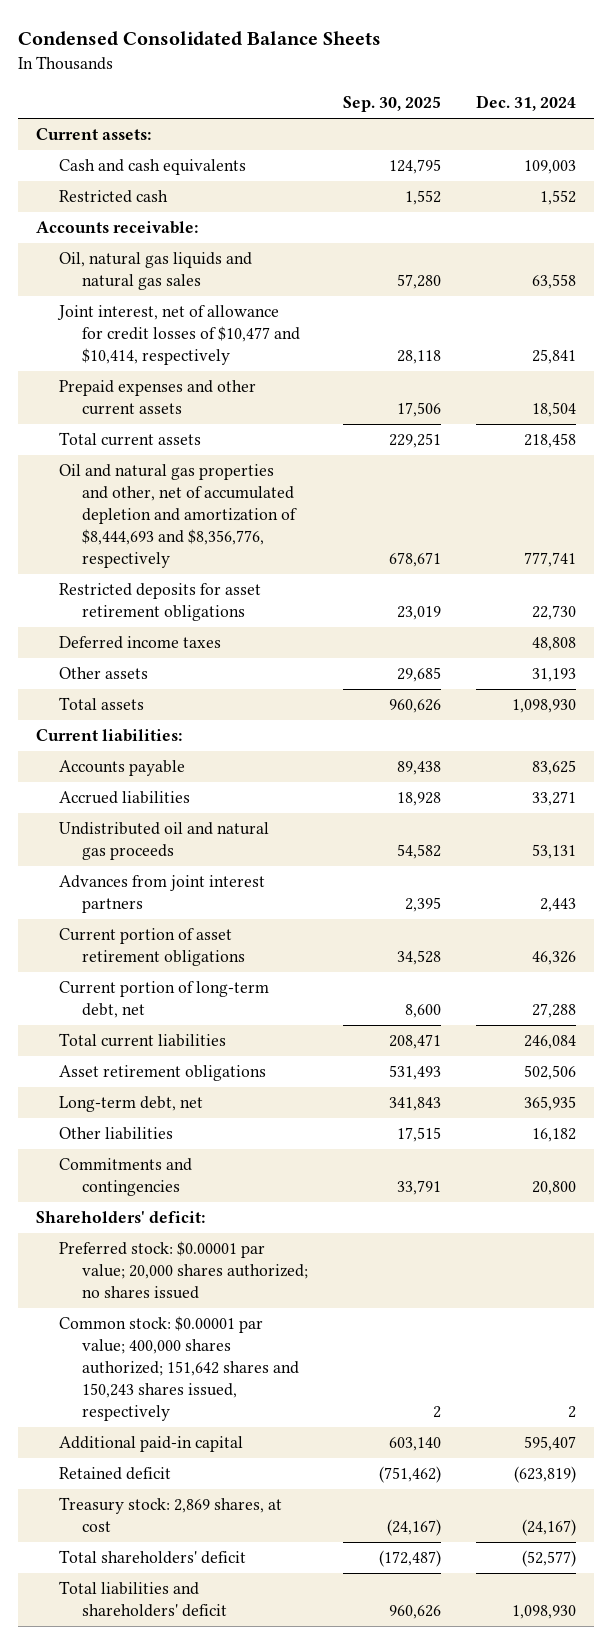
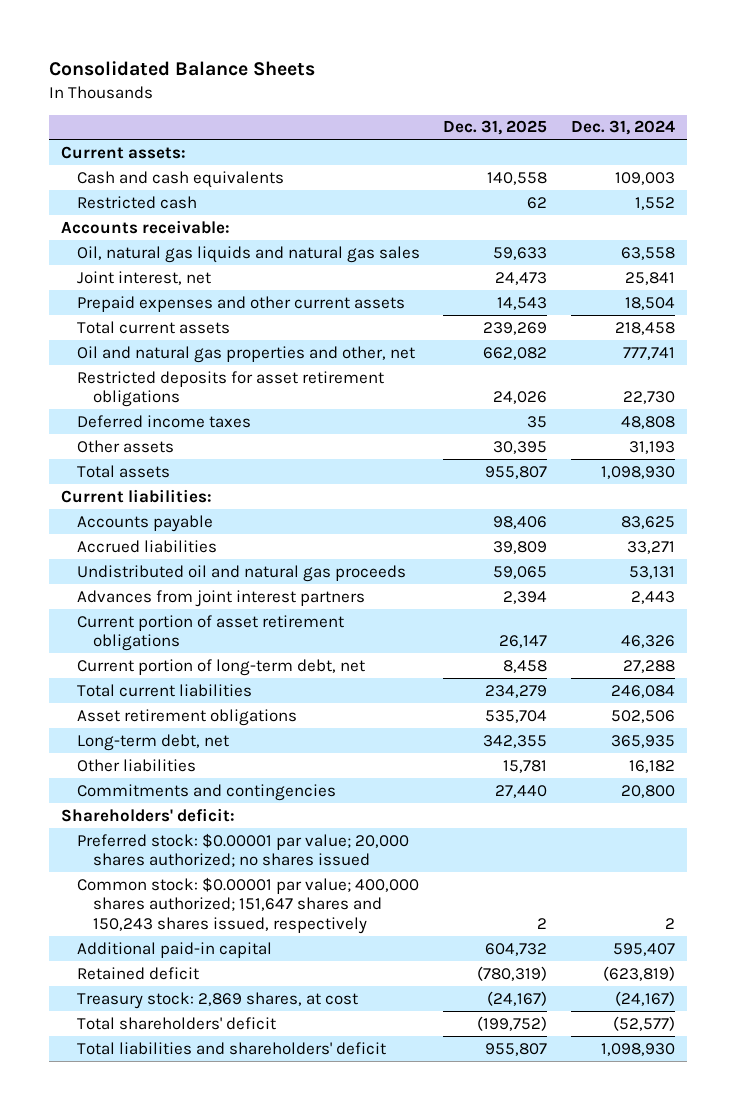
- Condensed Consolidated Balance Sheets
+ Consolidated Balance Sheets
- | Sep. 30, 2025 | Dec. 31, 2024
+ | Dec. 31, 2025 | Dec. 31, 2024
- Joint interest, net of allowance for credit losses of $10,477 and $10,414, respectively | 28,118 | 25,841
+ Joint interest, net | 24,473 | 25,841
- Oil and natural gas properties and other, net of accumulated depletion and amortization of $8,444,693 and $8,356,776, respectively | 678,671 | 777,741
+ Oil and natural gas properties and other, net | 662,082 | 777,741
- Common stock: $0.00001 par value; 400,000 shares authorized; 151,642 shares and 150,243 shares issued, respectively | 2 | 2
+ Common stock: $0.00001 par value; 400,000 shares authorized; 151,647 shares and 150,243 shares issued, respectively | 2 | 2

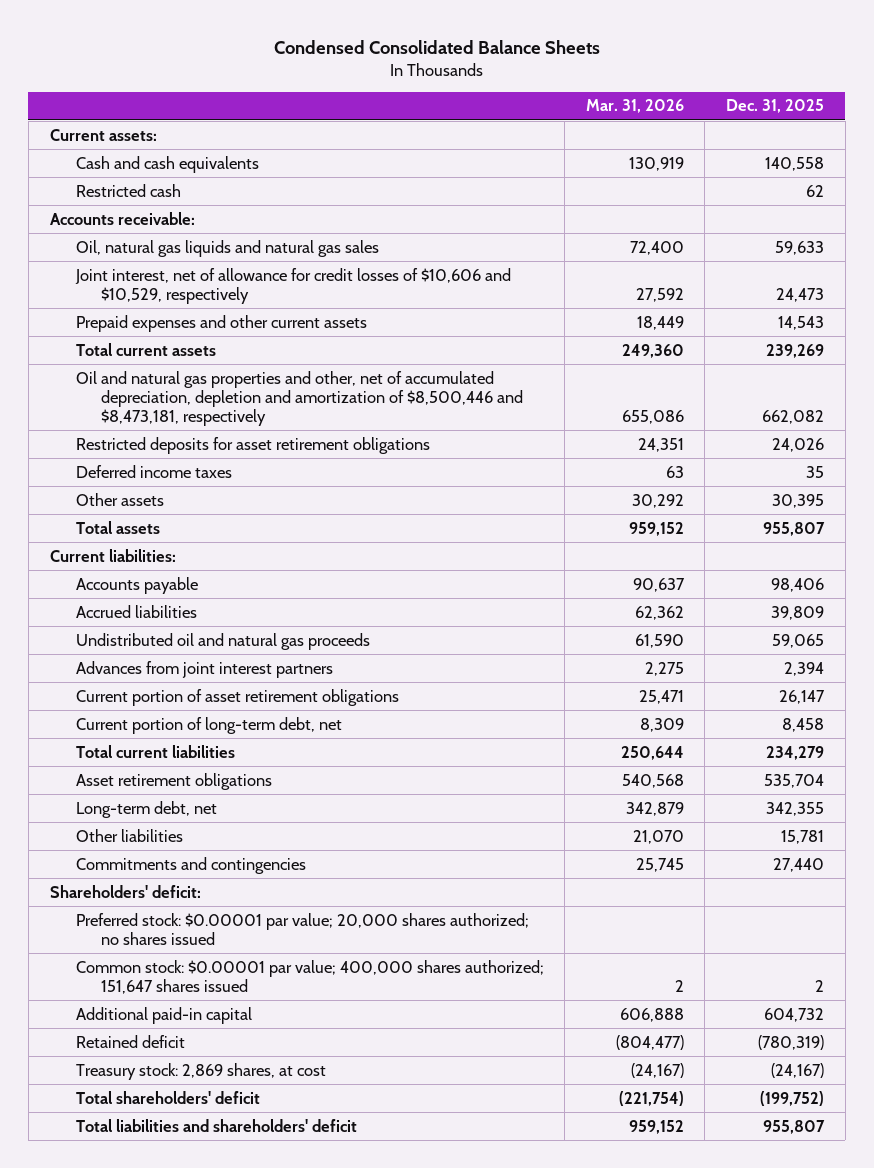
- Consolidated Balance Sheets
+ Condensed Consolidated Balance Sheets
- | Dec. 31, 2025 | Dec. 31, 2024
+ | Mar. 31, 2026 | Dec. 31, 2025
- Joint interest, net | 24,473 | 25,841
+ Joint interest, net of allowance for credit losses of $10,606 and $10,529, respectively | 27,592 | 24,473
- Oil and natural gas properties and other, net | 662,082 | 777,741
+ Oil and natural gas properties and other, net of accumulated depreciation, depletion and amortization of $8,500,446 and $8,473,181, respectively | 655,086 | 662,082
- Common stock: $0.00001 par value; 400,000 shares authorized; 151,647 shares and 150,243 shares issued, respectively | 2 | 2
+ Common stock: $0.00001 par value; 400,000 shares authorized; 151,647 shares issued | 2 | 2

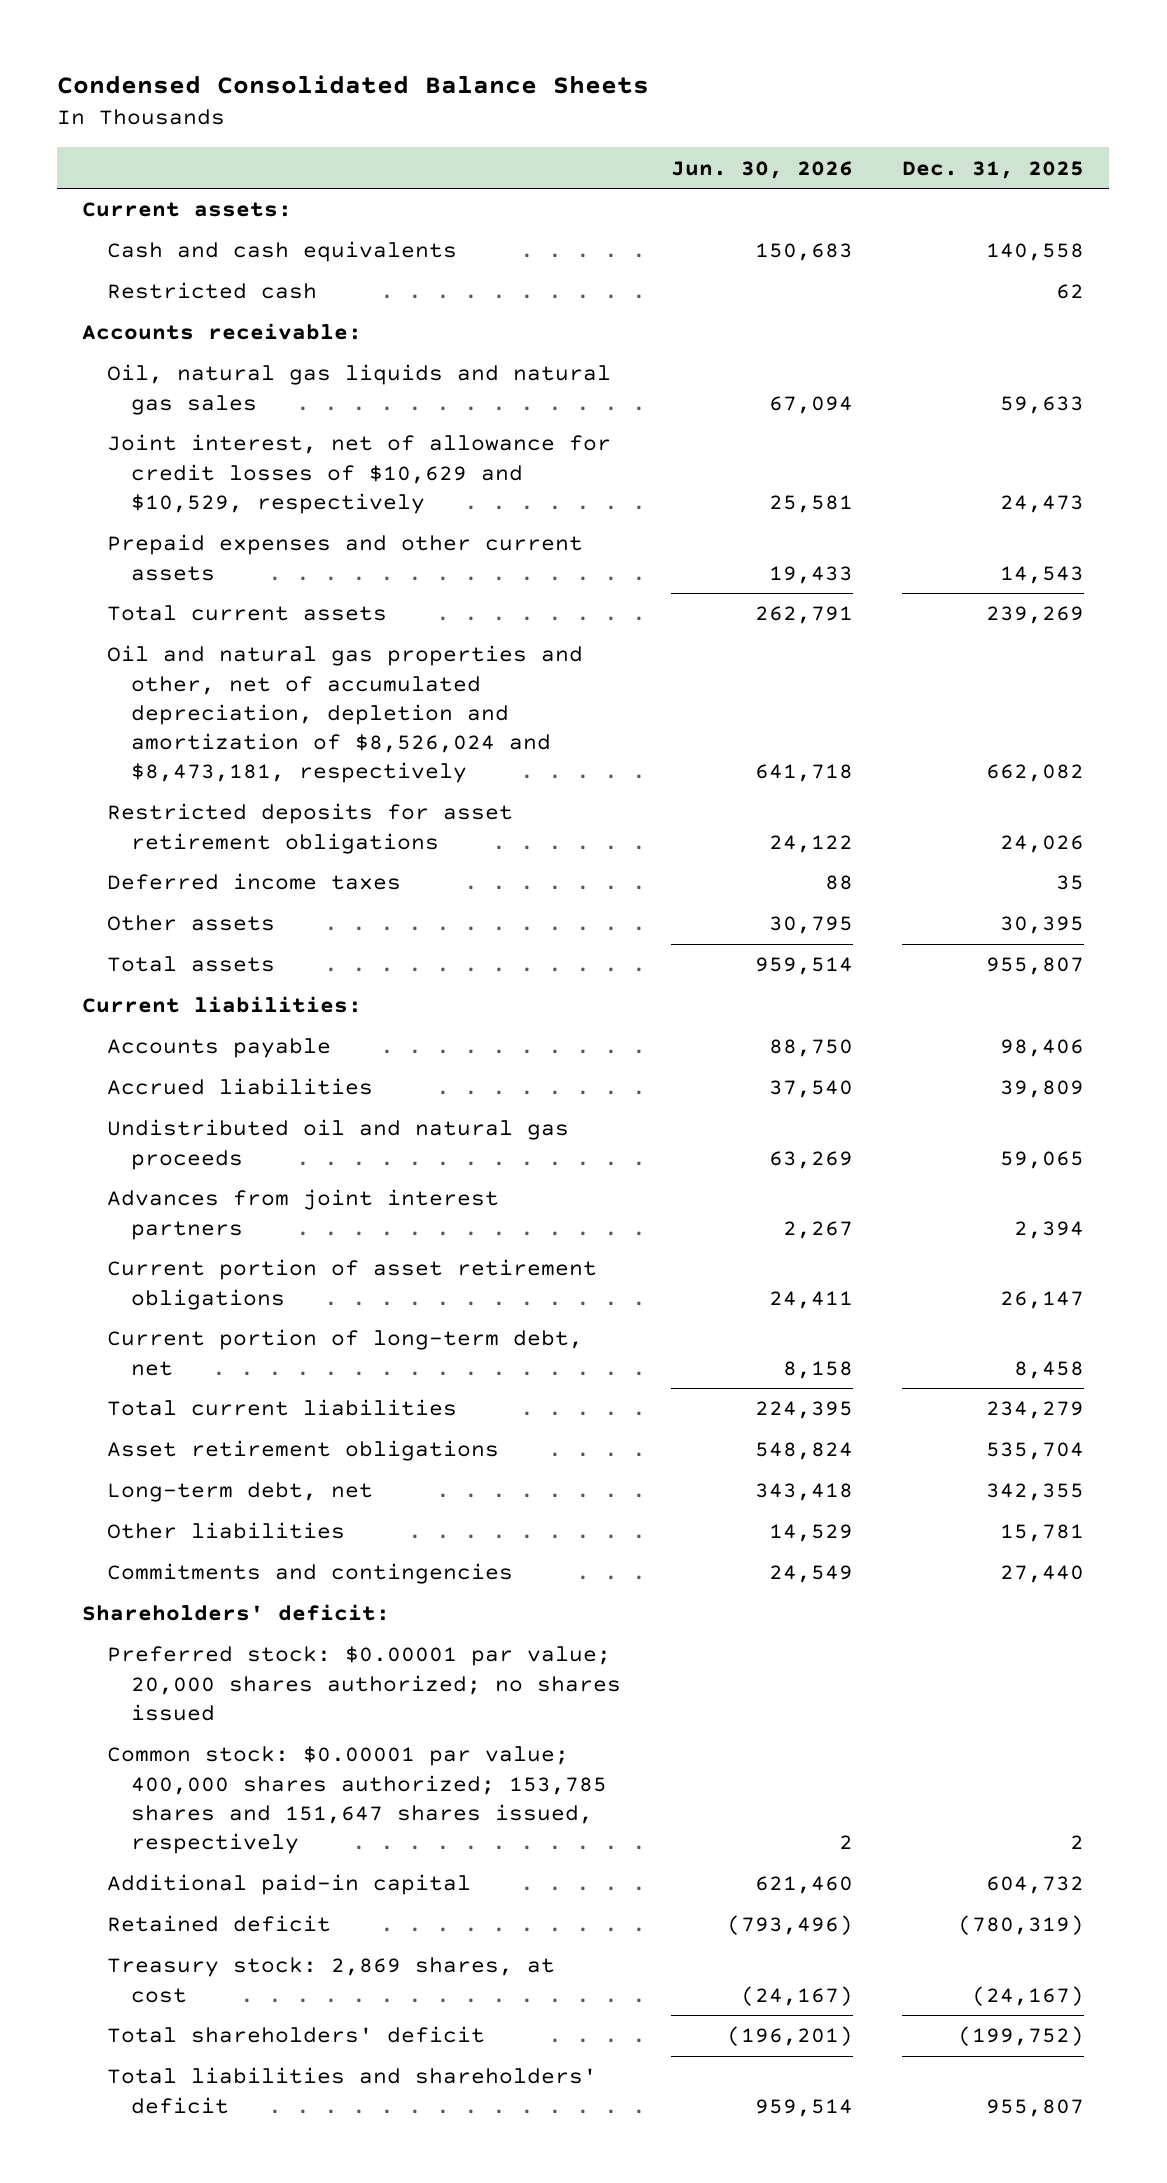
- | Mar. 31, 2026 | Dec. 31, 2025
+ | Jun. 30, 2026 | Dec. 31, 2025
- Joint interest, net of allowance for credit losses of $10,606 and $10,529, respectively | 27,592 | 24,473
+ Joint interest, net of allowance for credit losses of $10,629 and $10,529, respectively | 25,581 | 24,473
- Oil and natural gas properties and other, net of accumulated depreciation, depletion and amortization of $8,500,446 and $8,473,181, respectively | 655,086 | 662,082
+ Oil and natural gas properties and other, net of accumulated depreciation, depletion and amortization of $8,526,024 and $8,473,181, respectively | 641,718 | 662,082
- Common stock: $0.00001 par value; 400,000 shares authorized; 151,647 shares issued | 2 | 2
+ Common stock: $0.00001 par value; 400,000 shares authorized; 153,785 shares and 151,647 shares issued, respectively | 2 | 2

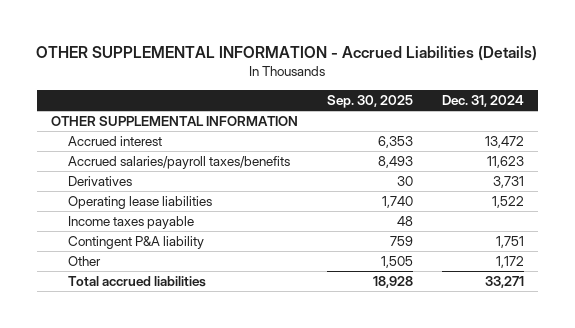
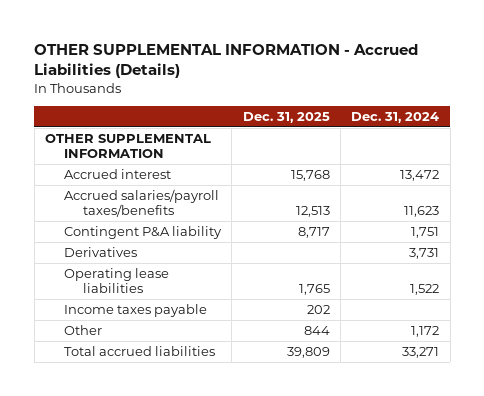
- | Sep. 30, 2025 | Dec. 31, 2024
+ | Dec. 31, 2025 | Dec. 31, 2024
moved up: Contingent P&A liability | 8,717 | 1,751

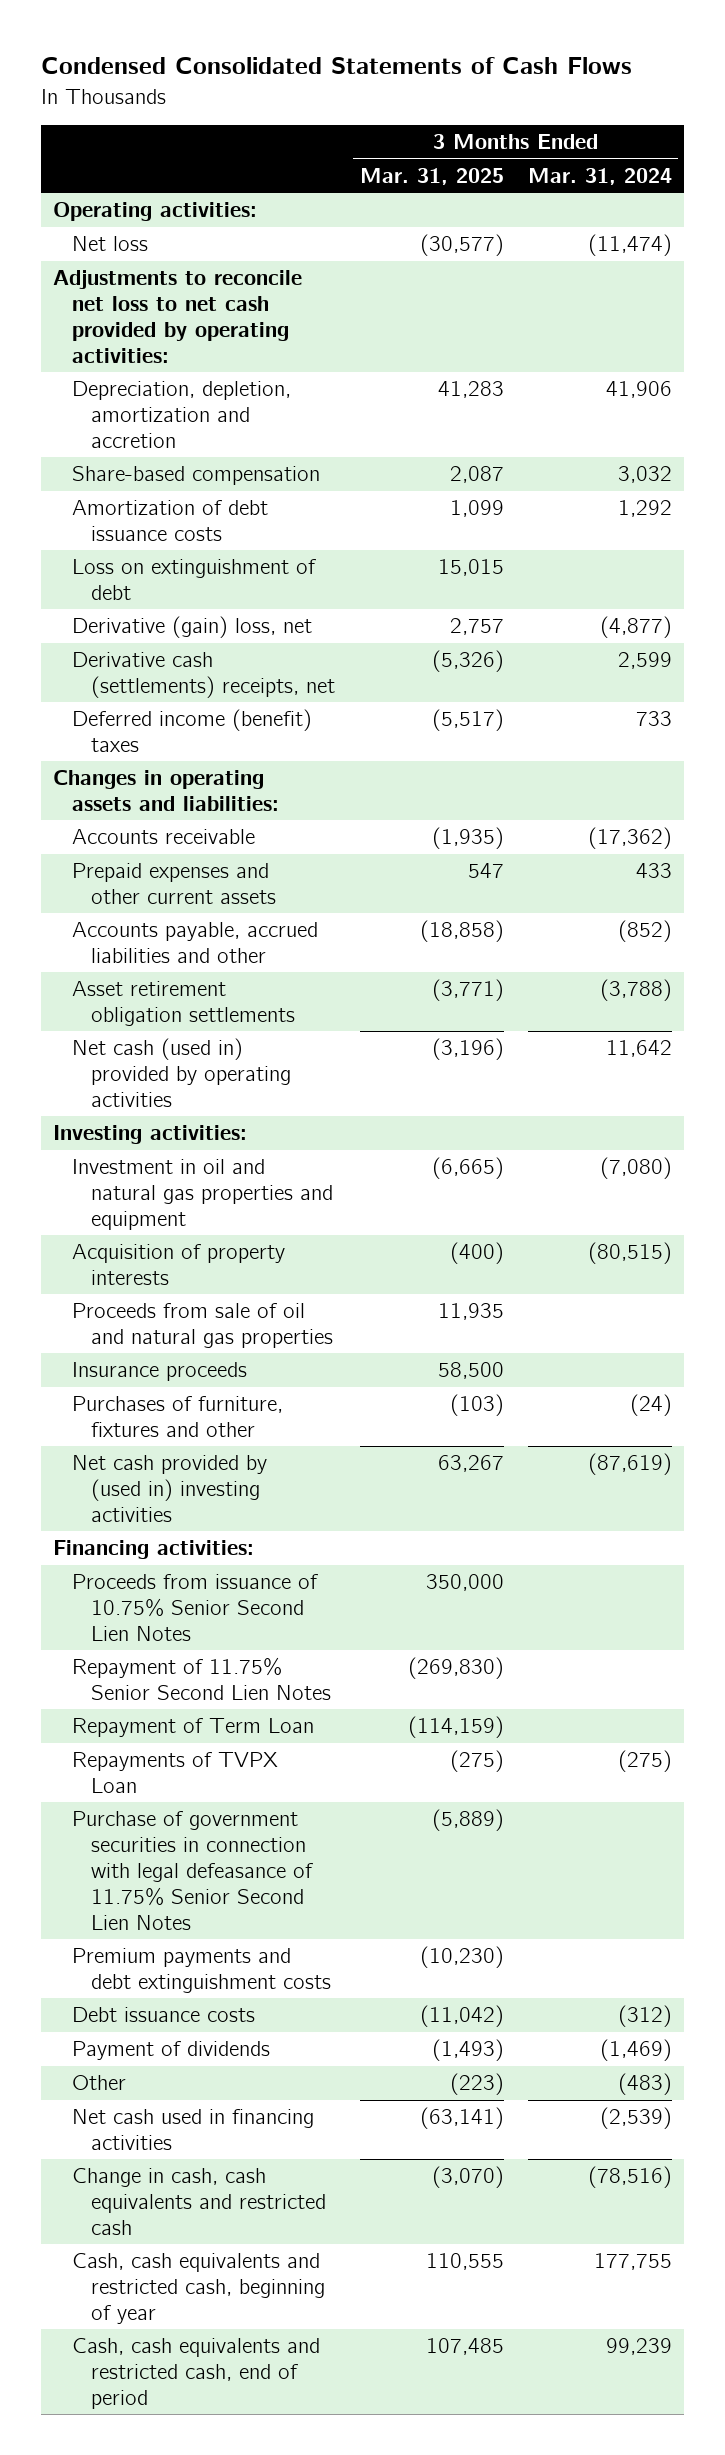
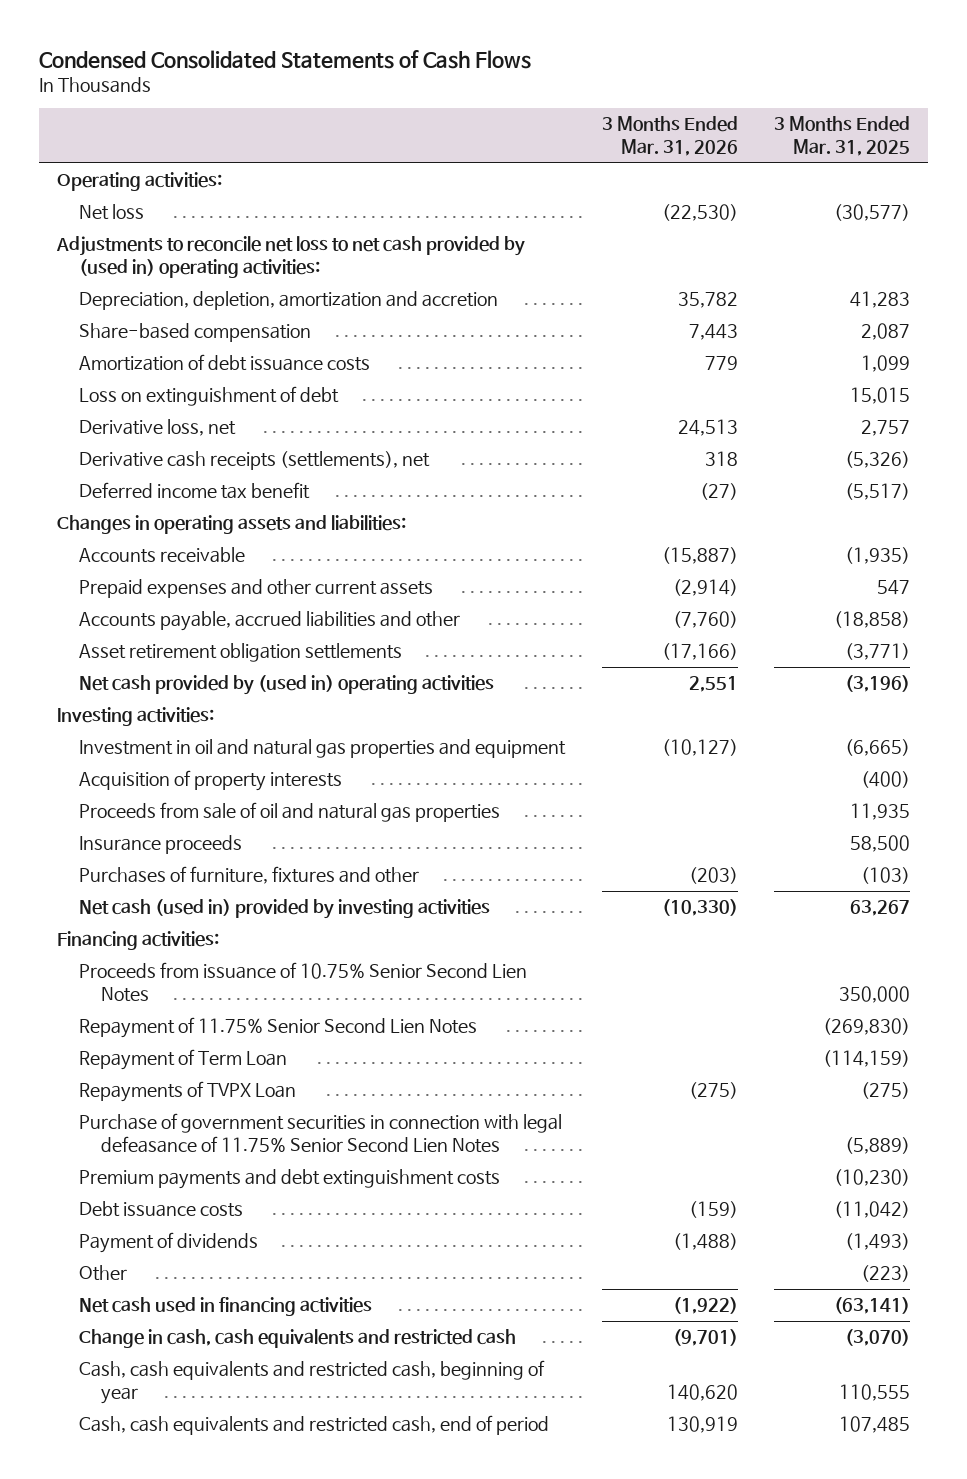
- | 3 Months Ended Mar. 31, 2025 | 3 Months Ended Mar. 31, 2024
+ | 3 Months Ended Mar. 31, 2026 | 3 Months Ended Mar. 31, 2025
- Adjustments to reconcile net loss to net cash provided by operating activities:
+ Adjustments to reconcile net loss to net cash provided by (used in) operating activities:
- Derivative (gain) loss, net | 2,757 | (4,877)
- Derivative cash (settlements) receipts, net | (5,326) | 2,599
- Deferred income (benefit) taxes | (5,517) | 733
+ Derivative loss, net | 24,513 | 2,757
+ Derivative cash receipts (settlements), net | 318 | (5,326)
+ Deferred income tax benefit | (27) | (5,517)
- Net cash (used in) provided by operating activities | (3,196) | 11,642
+ Net cash provided by (used in) operating activities | 2,551 | (3,196)
- Net cash provided by (used in) investing activities | 63,267 | (87,619)
+ Net cash (used in) provided by investing activities | (10,330) | 63,267

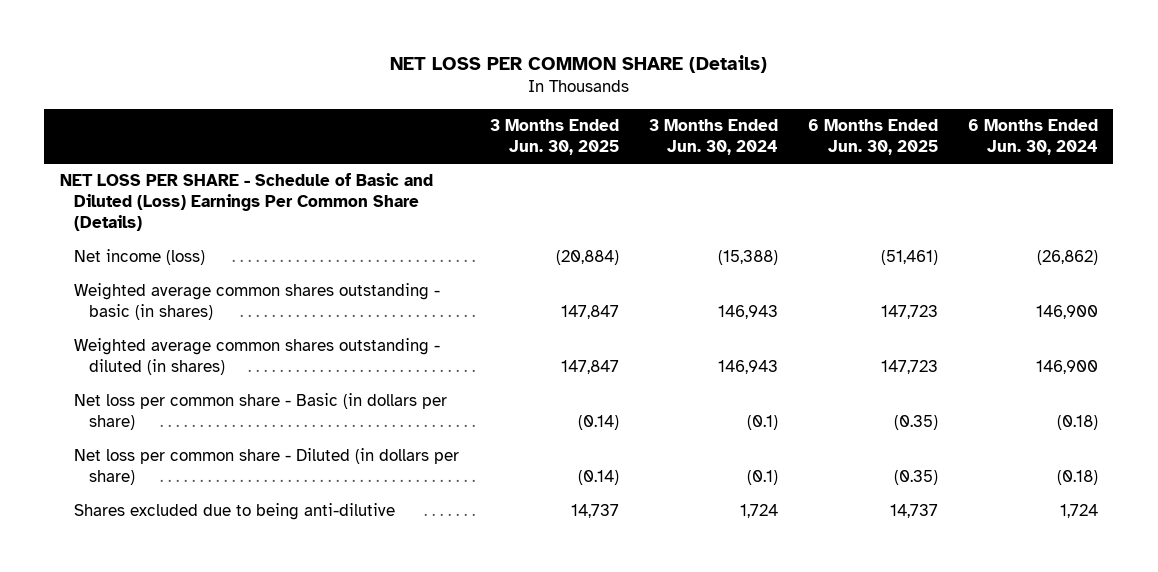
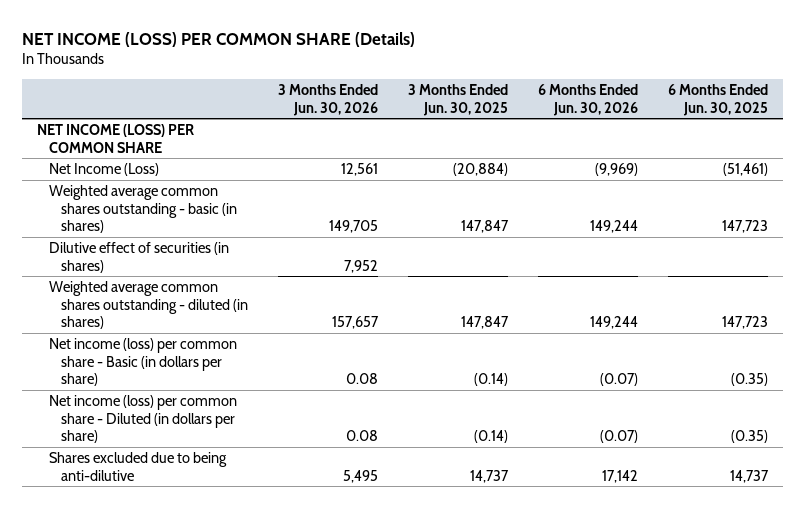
- NET LOSS PER COMMON SHARE (Details)
+ NET INCOME (LOSS) PER COMMON SHARE (Details)
- | 3 Months Ended Jun. 30, 2025 | 3 Months Ended Jun. 30, 2024 | 6 Months Ended Jun. 30, 2025 | 6 Months Ended Jun. 30, 2024
+ | 3 Months Ended Jun. 30, 2026 | 3 Months Ended Jun. 30, 2025 | 6 Months Ended Jun. 30, 2026 | 6 Months Ended Jun. 30, 2025
- NET LOSS PER SHARE - Schedule of Basic and Diluted (Loss) Earnings Per Common Share (Details)
- Net income (loss) | (20,884) | (15,388) | (51,461) | (26,862)
+ NET INCOME (LOSS) PER COMMON SHARE
+ Net Income (Loss) | 12,561 | (20,884) | (9,969) | (51,461)
+ Dilutive effect of securities (in shares) | 7,952 | | |
- Net loss per common share - Basic (in dollars per share) | (0.14) | (0.1) | (0.35) | (0.18)
- Net loss per common share - Diluted (in dollars per share) | (0.14) | (0.1) | (0.35) | (0.18)
+ Net income (loss) per common share - Basic (in dollars per share) | 0.08 | (0.14) | (0.07) | (0.35)
+ Net income (loss) per common share - Diluted (in dollars per share) | 0.08 | (0.14) | (0.07) | (0.35)

